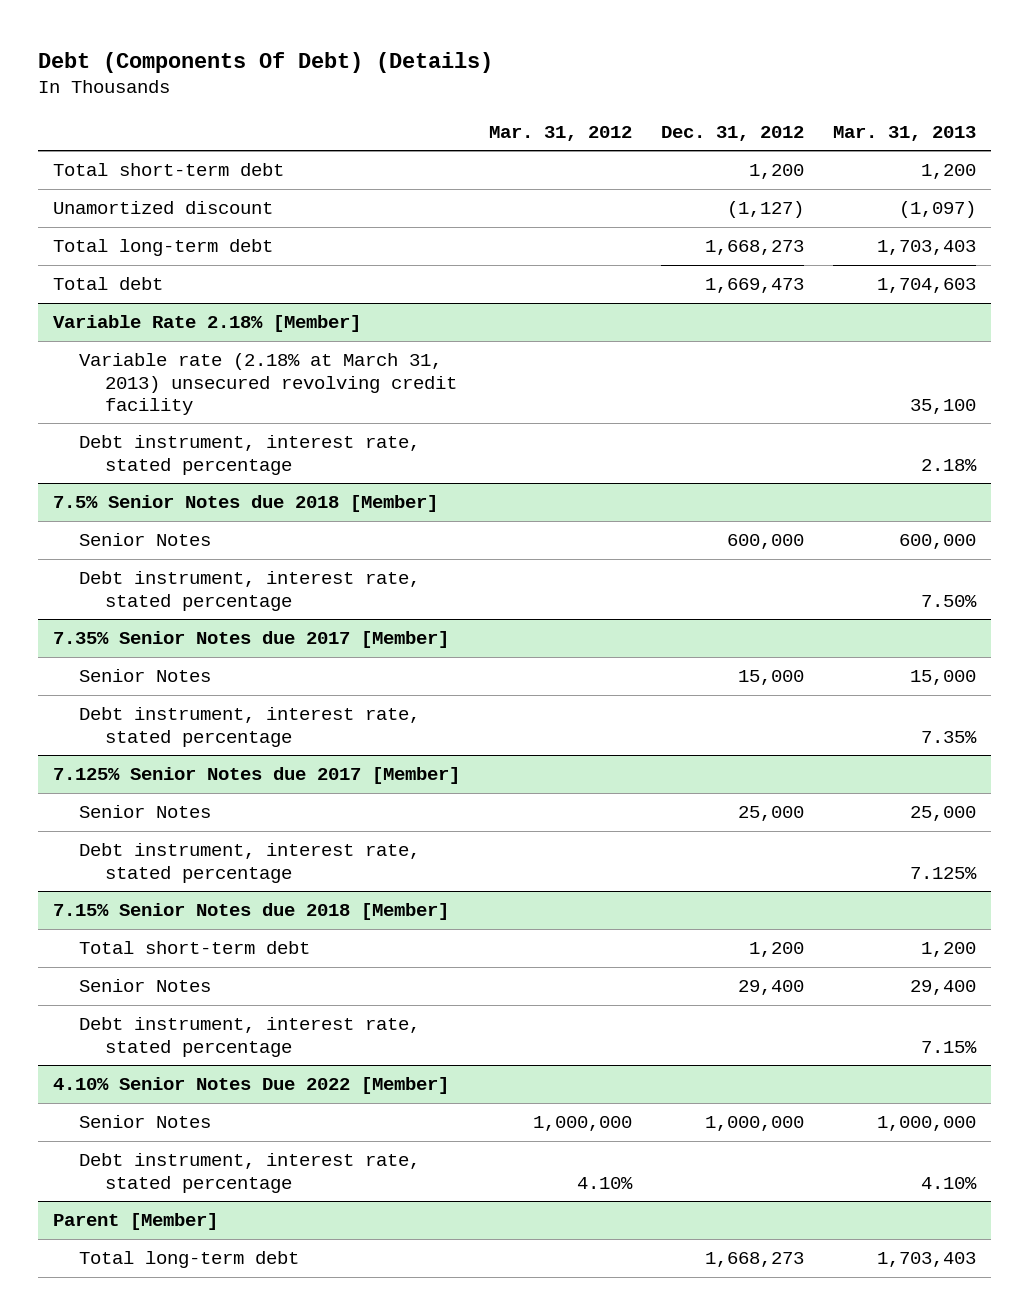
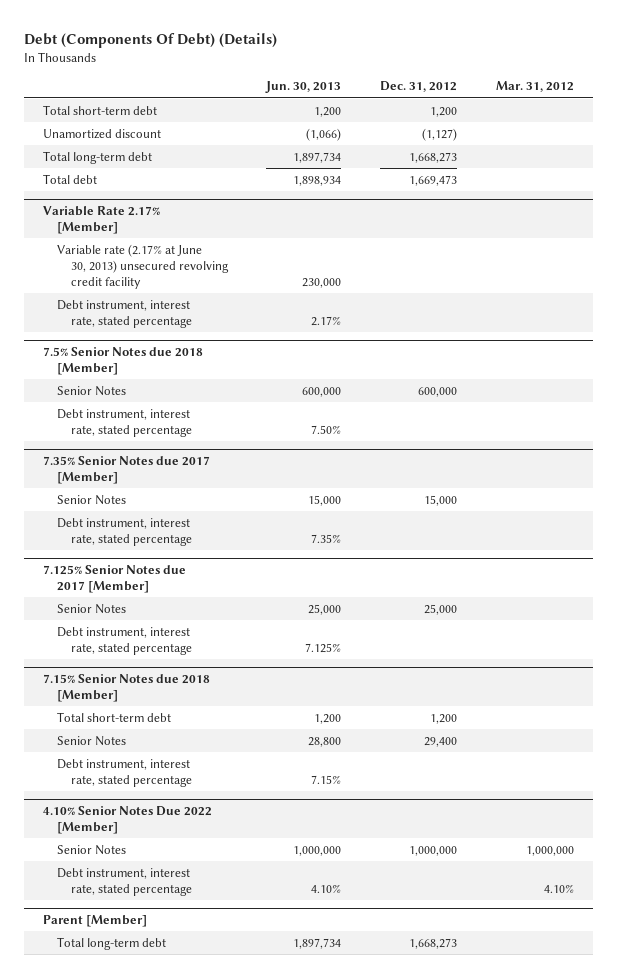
- | Mar. 31, 2012 | Dec. 31, 2012 | Mar. 31, 2013
+ | Jun. 30, 2013 | Dec. 31, 2012 | Mar. 31, 2012
- Variable Rate 2.18% [Member]
- Variable rate (2.18% at March 31, 2013) unsecured revolving credit facility | | | 35,100
+ Variable Rate 2.17% [Member]
+ Variable rate (2.17% at June 30, 2013) unsecured revolving credit facility | 230,000 | |

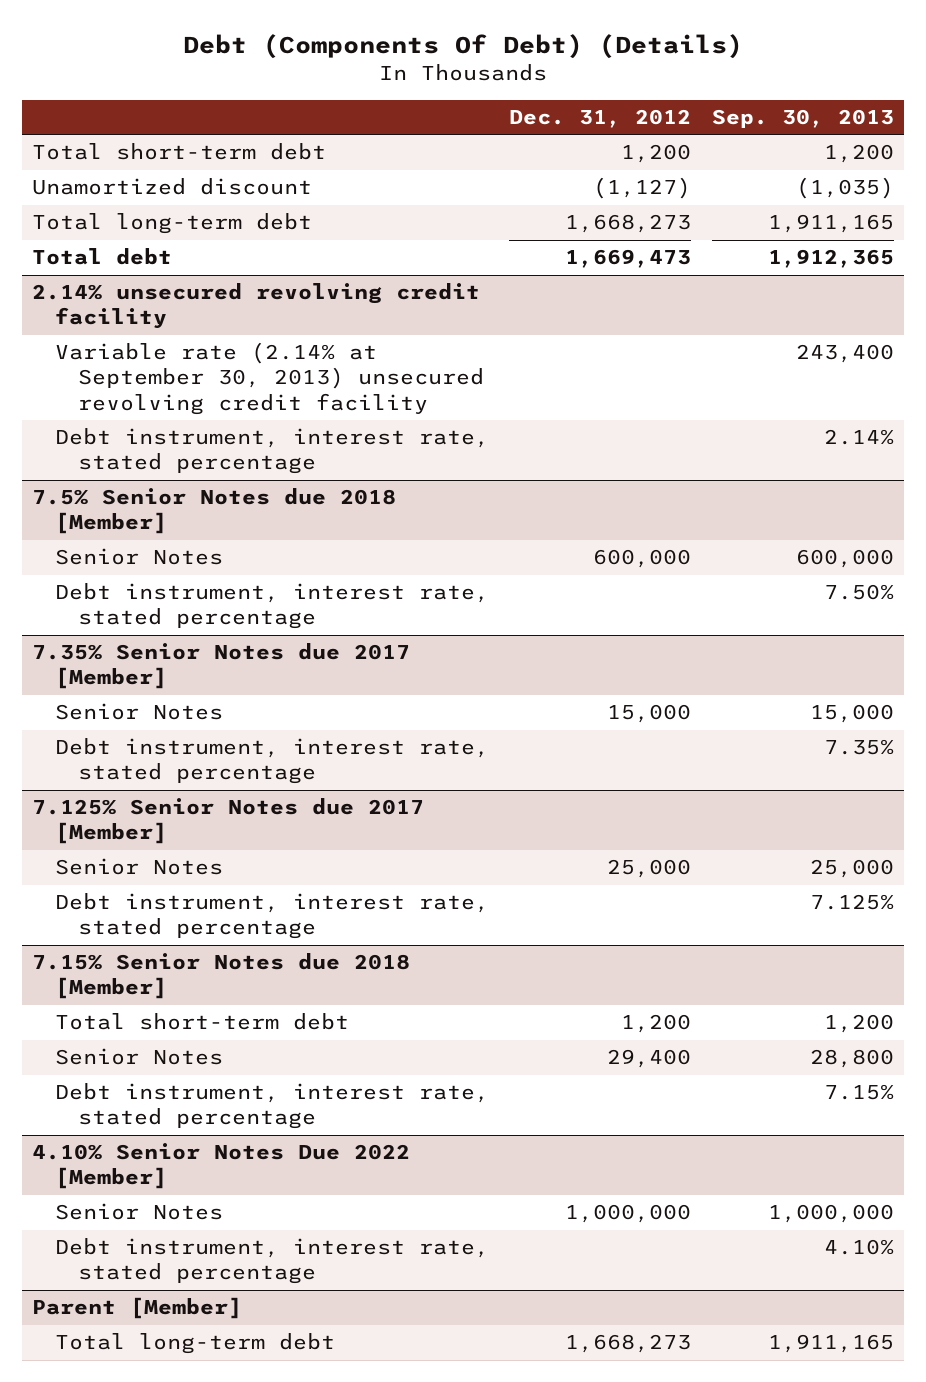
- | Jun. 30, 2013 | Dec. 31, 2012 | Mar. 31, 2012
+ | Dec. 31, 2012 | Sep. 30, 2013
- Variable Rate 2.17% [Member]
- Variable rate (2.17% at June 30, 2013) unsecured revolving credit facility | 230,000 | |
+ 2.14% unsecured revolving credit facility
+ Variable rate (2.14% at September 30, 2013) unsecured revolving credit facility | | 243,400

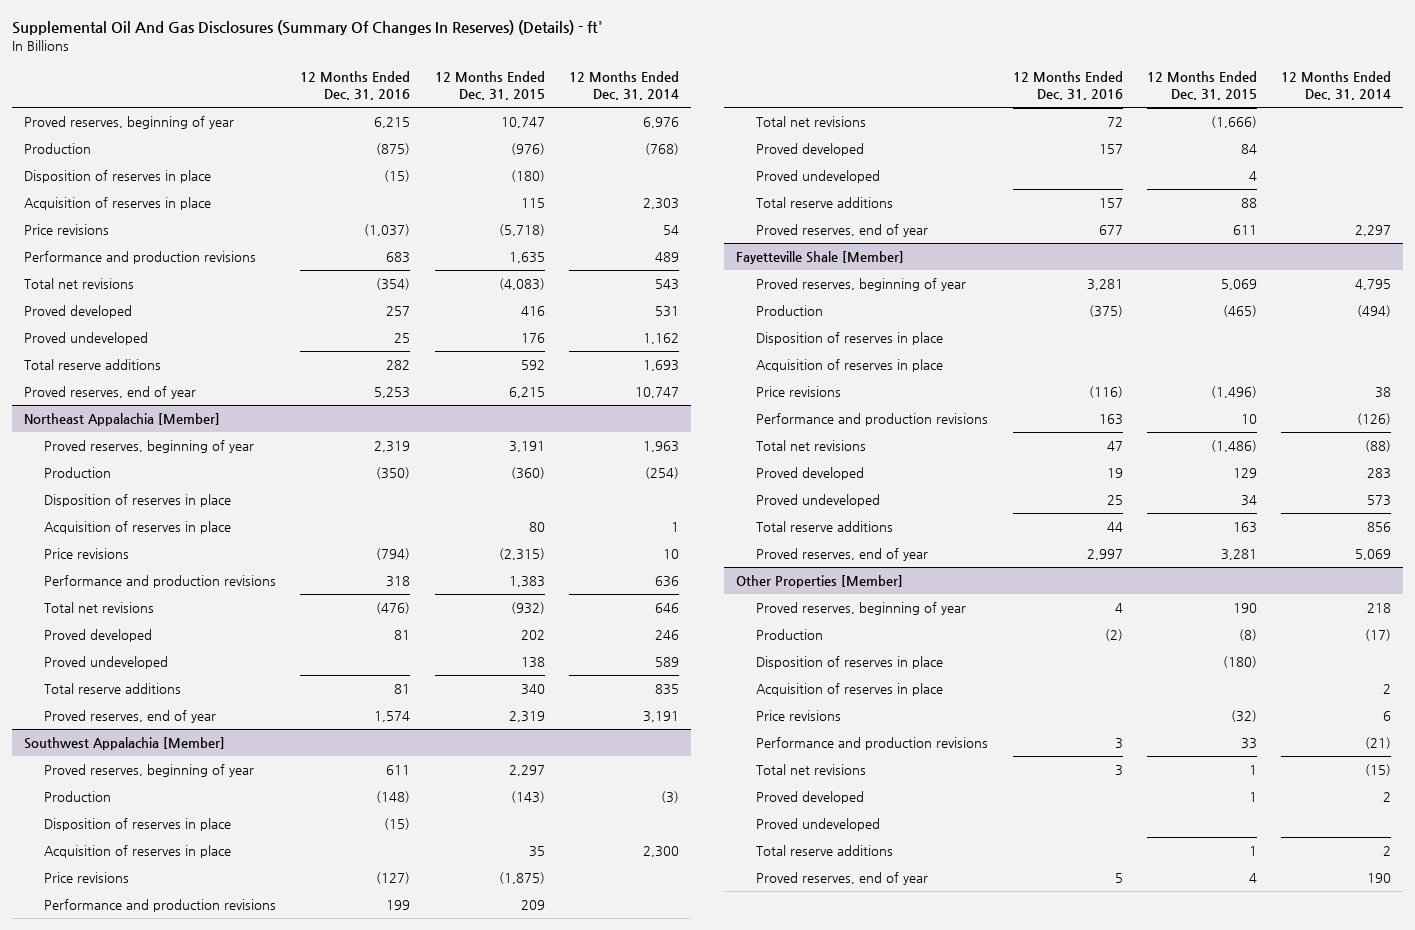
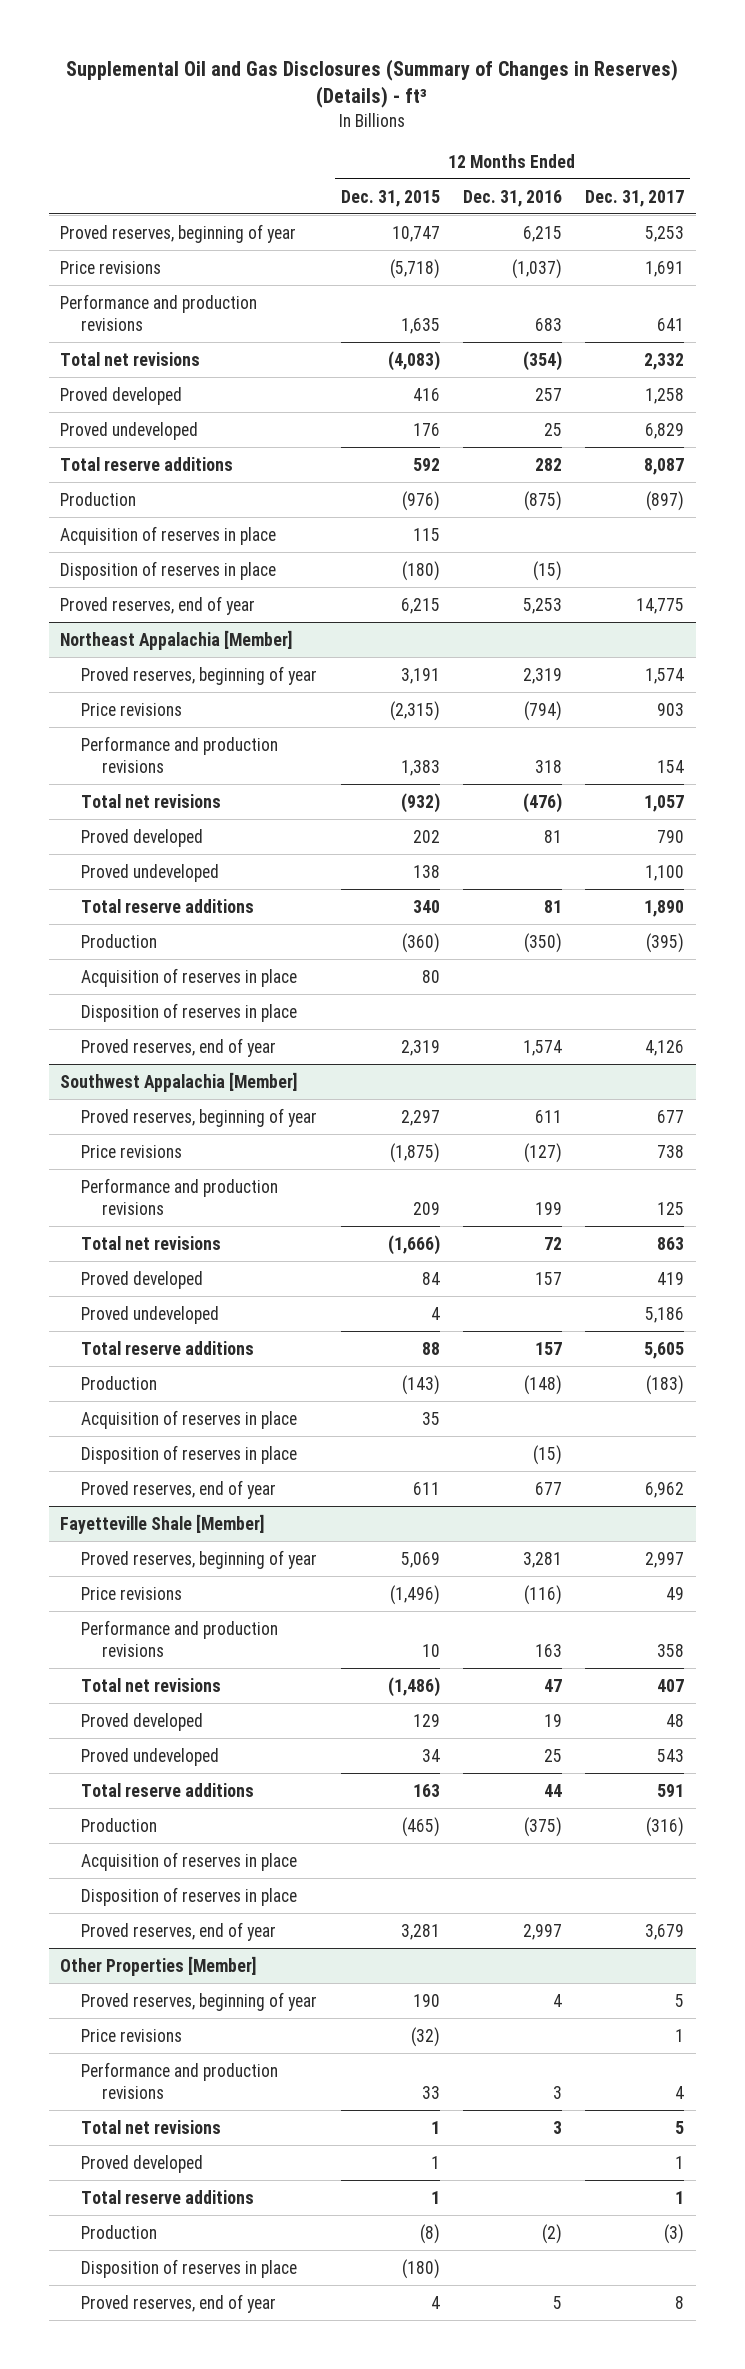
- Supplemental Oil And Gas Disclosures (Summary Of Changes In Reserves) (Details) - ft³
+ Supplemental Oil and Gas Disclosures (Summary of Changes in Reserves) (Details) - ft³
- | 12 Months Ended Dec. 31, 2016 | 12 Months Ended Dec. 31, 2015 | 12 Months Ended Dec. 31, 2014
+ | 12 Months Ended Dec. 31, 2015 | 12 Months Ended Dec. 31, 2016 | 12 Months Ended Dec. 31, 2017
moved down: Production | (976) | (875) | (897)
moved down: Acquisition of reserves in place | 115 | |
moved down: Disposition of reserves in place | (180) | (15) |
@ Northeast Appalachia [Member]
moved down: Production | (360) | (350) | (395)
moved down: Acquisition of reserves in place | 80 | |
moved down: Disposition of reserves in place
@ Southwest Appalachia [Member]
moved down: Production | (143) | (148) | (183)
moved down: Acquisition of reserves in place | 35 | |
moved down: Disposition of reserves in place | | (15) |
@ Fayetteville Shale [Member]
moved down: Production | (465) | (375) | (316)
moved down: Acquisition of reserves in place
moved down: Disposition of reserves in place
@ Other Properties [Member]
- Acquisition of reserves in place | | | 2
- Proved undeveloped
moved down: Production | (8) | (2) | (3)
moved down: Disposition of reserves in place | (180) | |

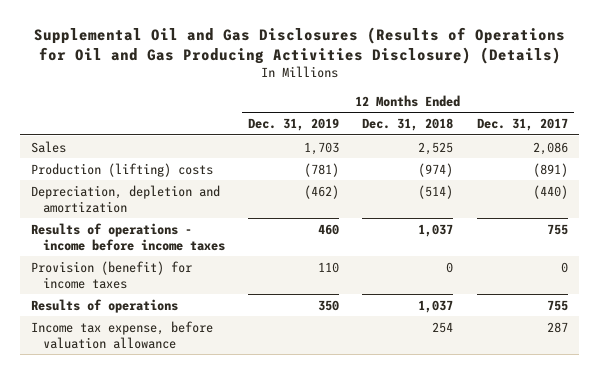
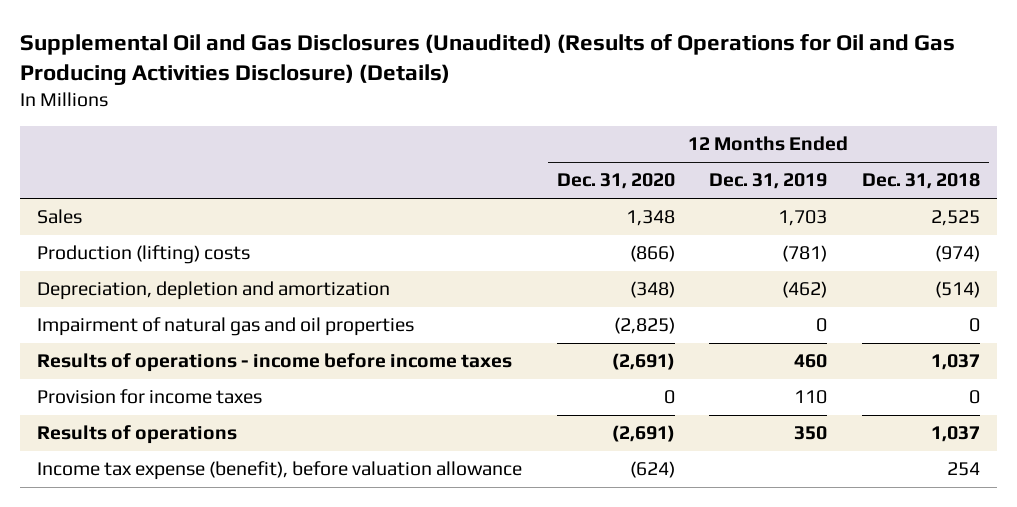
- Supplemental Oil and Gas Disclosures (Results of Operations for Oil and Gas Producing Activities Disclosure) (Details)
+ Supplemental Oil and Gas Disclosures (Unaudited) (Results of Operations for Oil and Gas Producing Activities Disclosure) (Details)
- | 12 Months Ended Dec. 31, 2019 | 12 Months Ended Dec. 31, 2018 | 12 Months Ended Dec. 31, 2017
+ | 12 Months Ended Dec. 31, 2020 | 12 Months Ended Dec. 31, 2019 | 12 Months Ended Dec. 31, 2018
+ Impairment of natural gas and oil properties | (2,825) | 0 | 0
- Provision (benefit) for income taxes | 110 | 0 | 0
+ Provision for income taxes | 0 | 110 | 0
- Income tax expense, before valuation allowance | | 254 | 287
+ Income tax expense (benefit), before valuation allowance | (624) | | 254

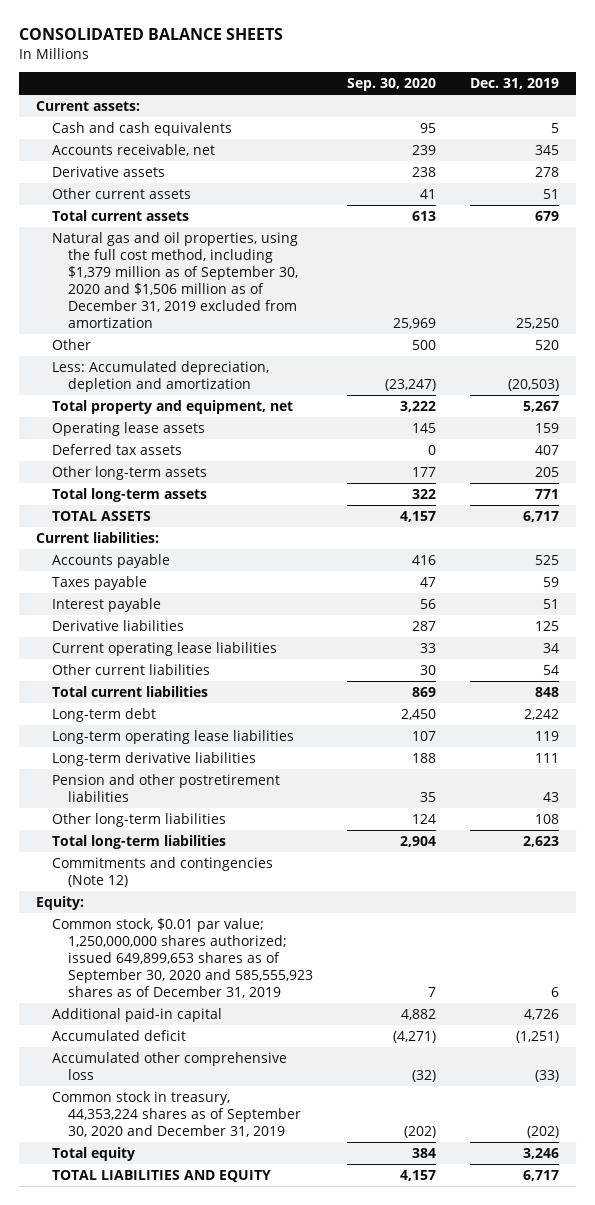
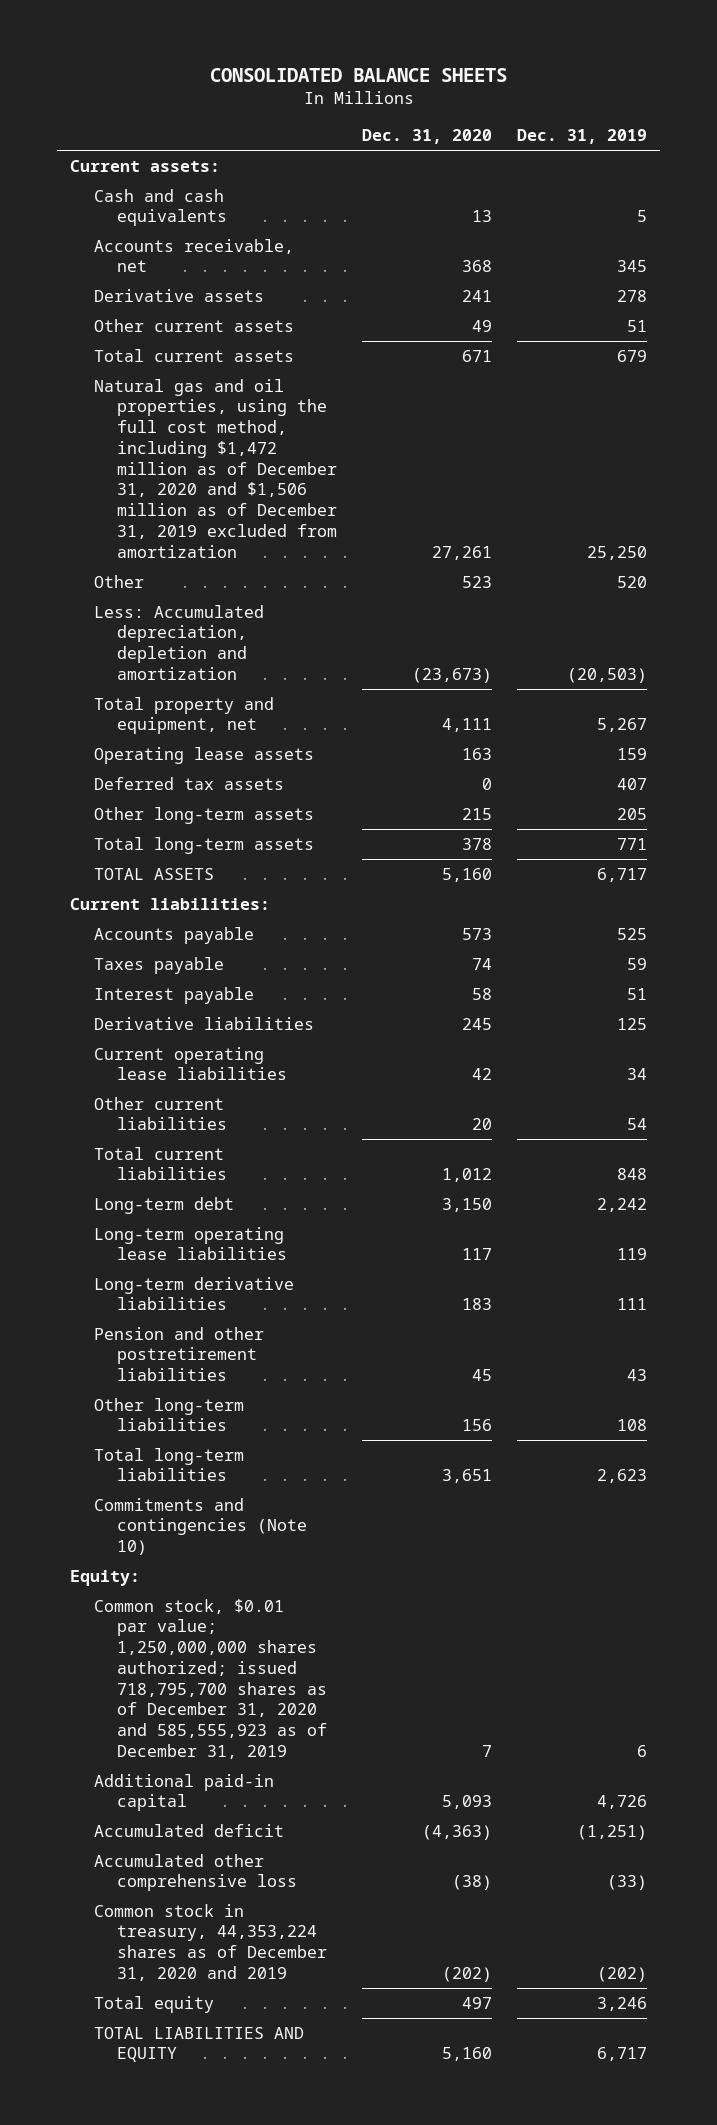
- | Sep. 30, 2020 | Dec. 31, 2019
+ | Dec. 31, 2020 | Dec. 31, 2019
- Natural gas and oil properties, using the full cost method, including $1,379 million as of September 30, 2020 and $1,506 million as of December 31, 2019 excluded from amortization | 25,969 | 25,250
+ Natural gas and oil properties, using the full cost method, including $1,472 million as of December 31, 2020 and $1,506 million as of December 31, 2019 excluded from amortization | 27,261 | 25,250
- Commitments and contingencies (Note 12)
+ Commitments and contingencies (Note 10)
- Common stock, $0.01 par value; 1,250,000,000 shares authorized; issued 649,899,653 shares as of September 30, 2020 and 585,555,923 shares as of December 31, 2019 | 7 | 6
+ Common stock, $0.01 par value; 1,250,000,000 shares authorized; issued 718,795,700 shares as of December 31, 2020 and 585,555,923 as of December 31, 2019 | 7 | 6
- Common stock in treasury, 44,353,224 shares as of September 30, 2020 and December 31, 2019 | (202) | (202)
+ Common stock in treasury, 44,353,224 shares as of December 31, 2020 and 2019 | (202) | (202)

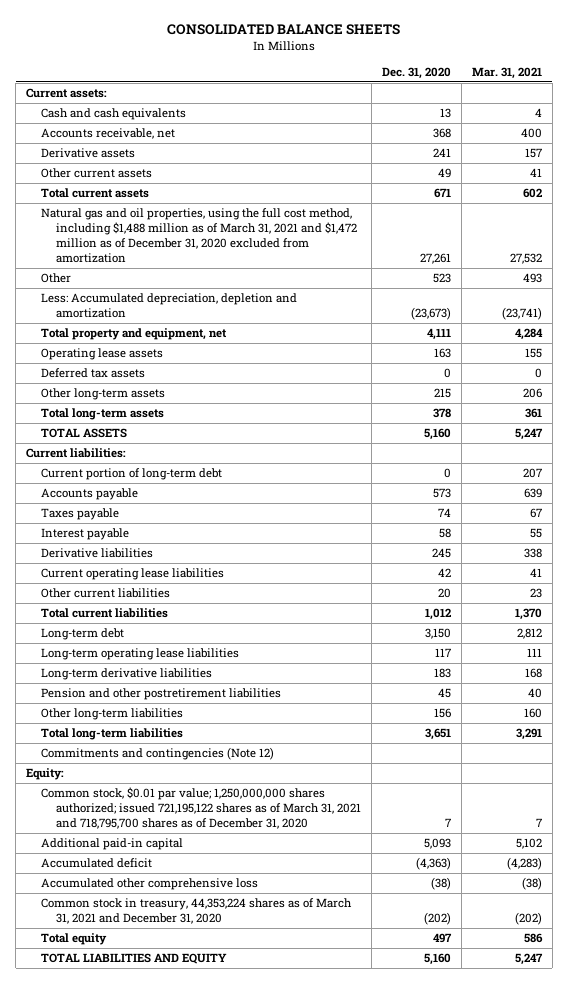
- | Dec. 31, 2020 | Dec. 31, 2019
+ | Dec. 31, 2020 | Mar. 31, 2021
- Natural gas and oil properties, using the full cost method, including $1,472 million as of December 31, 2020 and $1,506 million as of December 31, 2019 excluded from amortization | 27,261 | 25,250
+ Natural gas and oil properties, using the full cost method, including $1,488 million as of March 31, 2021 and $1,472 million as of December 31, 2020 excluded from amortization | 27,261 | 27,532
+ Current portion of long-term debt | 0 | 207
- Commitments and contingencies (Note 10)
+ Commitments and contingencies (Note 12)
- Common stock, $0.01 par value; 1,250,000,000 shares authorized; issued 718,795,700 shares as of December 31, 2020 and 585,555,923 as of December 31, 2019 | 7 | 6
+ Common stock, $0.01 par value; 1,250,000,000 shares authorized; issued 721,195,122 shares as of March 31, 2021 and 718,795,700 shares as of December 31, 2020 | 7 | 7
- Common stock in treasury, 44,353,224 shares as of December 31, 2020 and 2019 | (202) | (202)
+ Common stock in treasury, 44,353,224 shares as of March 31, 2021 and December 31, 2020 | (202) | (202)

